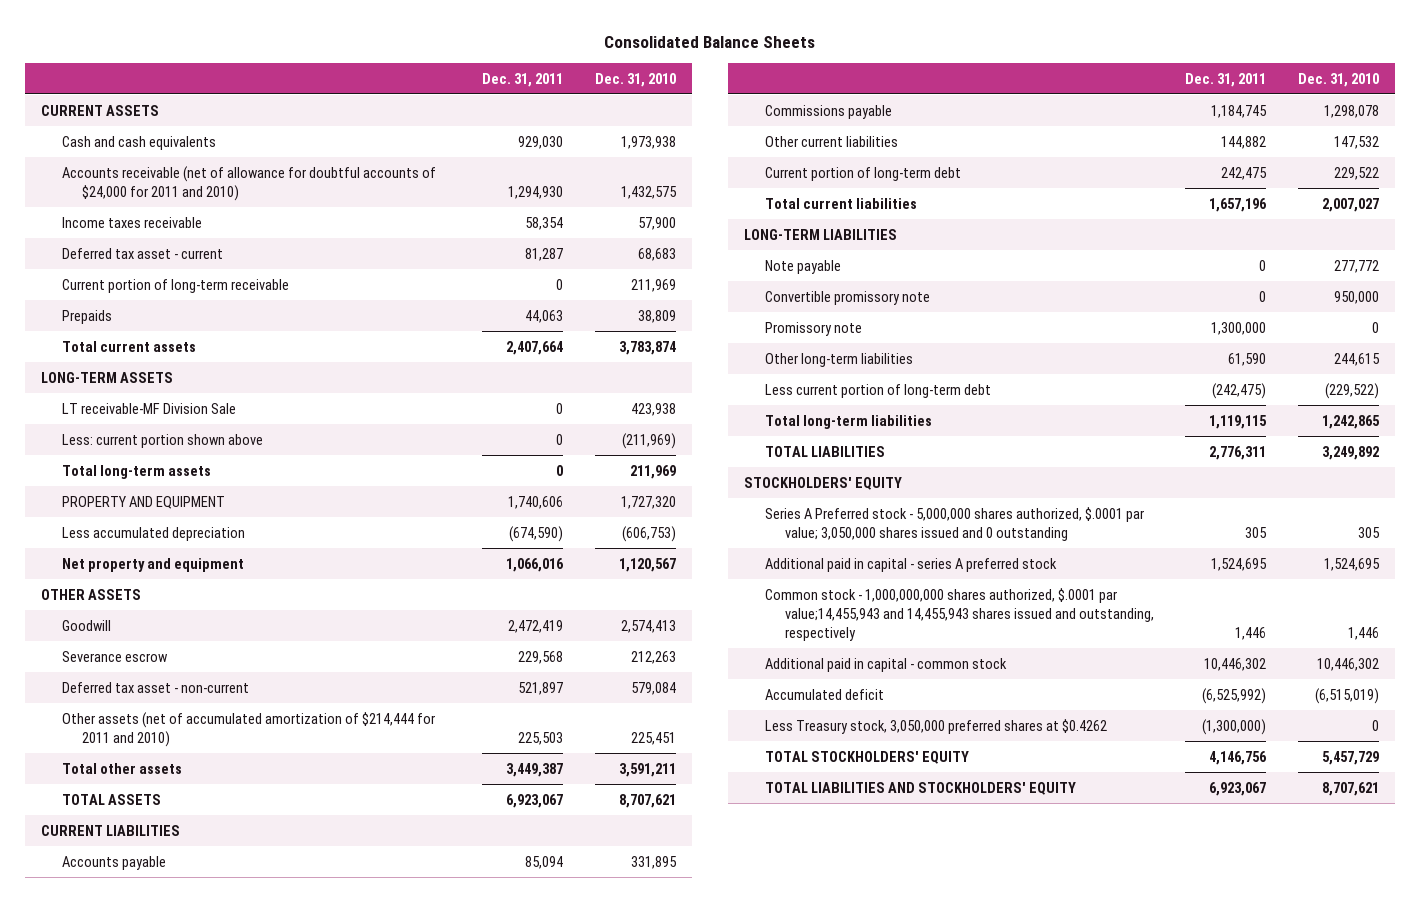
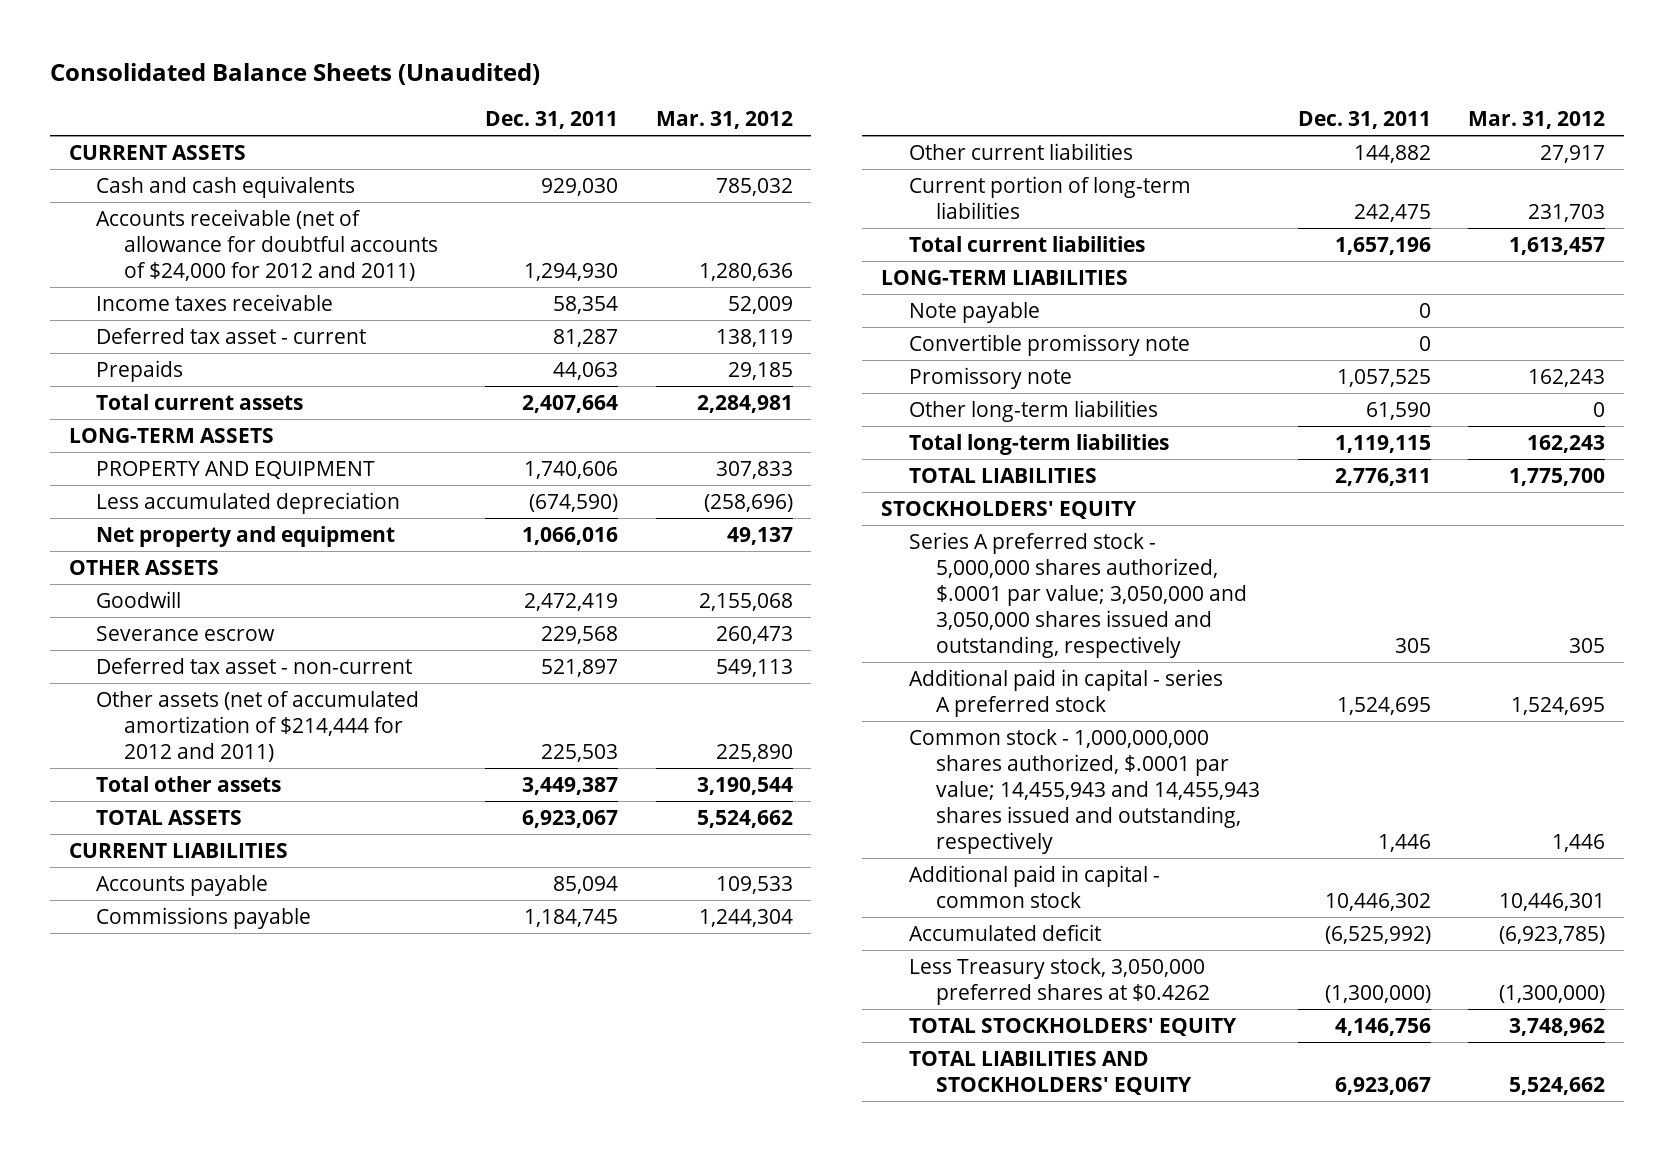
- Consolidated Balance Sheets
+ Consolidated Balance Sheets (Unaudited)
- | Dec. 31, 2011 | Dec. 31, 2010
+ | Dec. 31, 2011 | Mar. 31, 2012
- Accounts receivable (net of allowance for doubtful accounts of $24,000 for 2011 and 2010) | 1,294,930 | 1,432,575
+ Accounts receivable (net of allowance for doubtful accounts of $24,000 for 2012 and 2011) | 1,294,930 | 1,280,636
- Current portion of long-term receivable | 0 | 211,969
- LT receivable-MF Division Sale | 0 | 423,938
- Less: current portion shown above | 0 | (211,969)
- Total long-term assets | 0 | 211,969
- Other assets (net of accumulated amortization of $214,444 for 2011 and 2010) | 225,503 | 225,451
+ Other assets (net of accumulated amortization of $214,444 for 2012 and 2011) | 225,503 | 225,890
- Current portion of long-term debt | 242,475 | 229,522
+ Current portion of long-term liabilities | 242,475 | 231,703
- Promissory note | 1,300,000 | 0
+ Promissory note | 1,057,525 | 162,243
- Less current portion of long-term debt | (242,475) | (229,522)
- Series A Preferred stock - 5,000,000 shares authorized, $.0001 par value; 3,050,000 shares issued and 0 outstanding | 305 | 305
+ Series A preferred stock - 5,000,000 shares authorized, $.0001 par value; 3,050,000 and 3,050,000 shares issued and outstanding, respectively | 305 | 305
- Common stock - 1,000,000,000 shares authorized, $.0001 par value;14,455,943 and 14,455,943 shares issued and outstanding, respectively | 1,446 | 1,446
+ Common stock - 1,000,000,000 shares authorized, $.0001 par value; 14,455,943 and 14,455,943 shares issued and outstanding, respectively | 1,446 | 1,446

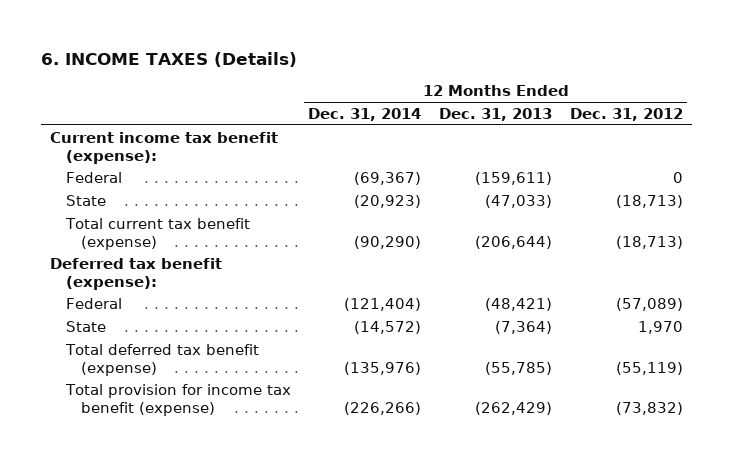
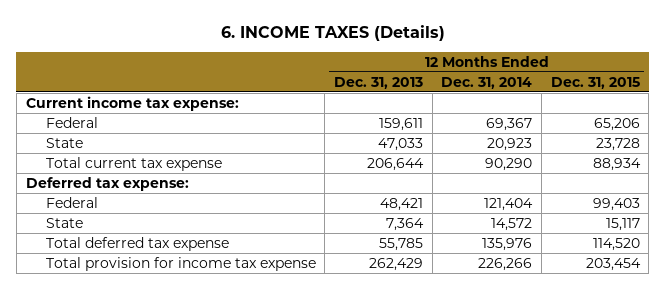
- | 12 Months Ended Dec. 31, 2014 | 12 Months Ended Dec. 31, 2013 | 12 Months Ended Dec. 31, 2012
+ | 12 Months Ended Dec. 31, 2013 | 12 Months Ended Dec. 31, 2014 | 12 Months Ended Dec. 31, 2015
- Current income tax benefit (expense):
- Federal | (69,367) | (159,611) | 0
- State | (20,923) | (47,033) | (18,713)
- Total current tax benefit (expense) | (90,290) | (206,644) | (18,713)
- Deferred tax benefit (expense):
- Federal | (121,404) | (48,421) | (57,089)
- State | (14,572) | (7,364) | 1,970
- Total deferred tax benefit (expense) | (135,976) | (55,785) | (55,119)
- Total provision for income tax benefit (expense) | (226,266) | (262,429) | (73,832)
+ Current income tax expense:
+ Federal | 159,611 | 69,367 | 65,206
+ State | 47,033 | 20,923 | 23,728
+ Total current tax expense | 206,644 | 90,290 | 88,934
+ Deferred tax expense:
+ Federal | 48,421 | 121,404 | 99,403
+ State | 7,364 | 14,572 | 15,117
+ Total deferred tax expense | 55,785 | 135,976 | 114,520
+ Total provision for income tax expense | 262,429 | 226,266 | 203,454

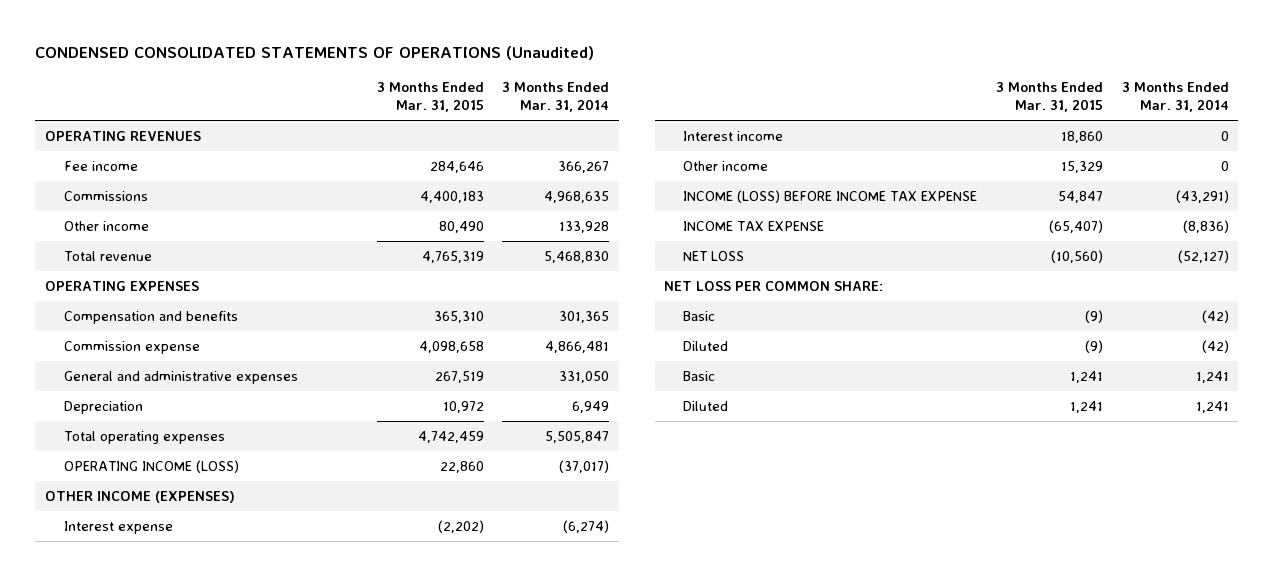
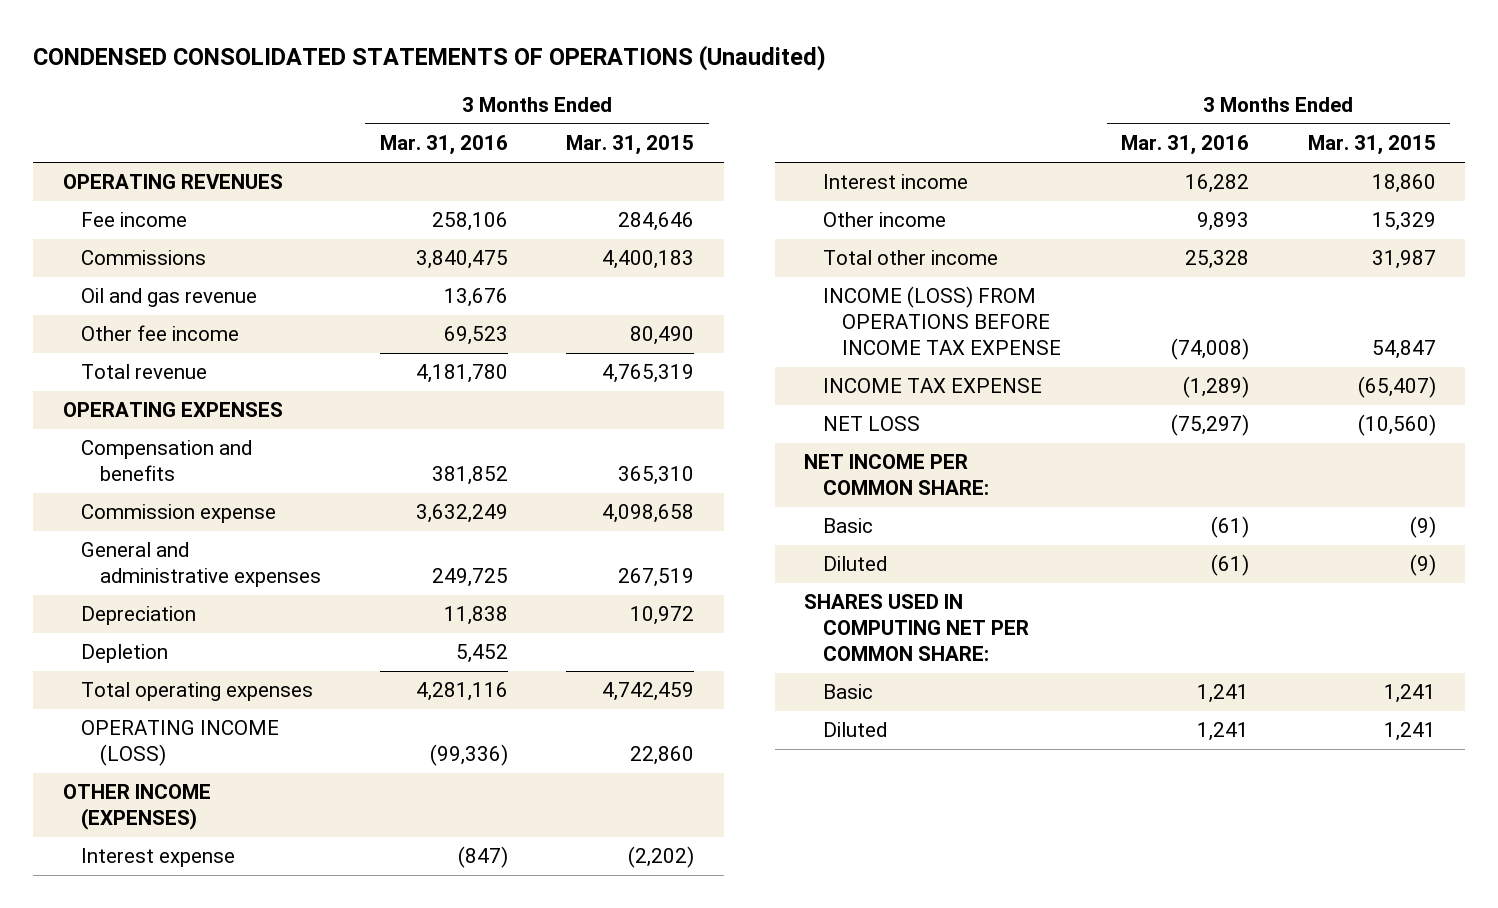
- | 3 Months Ended Mar. 31, 2015 | 3 Months Ended Mar. 31, 2014
+ | 3 Months Ended Mar. 31, 2016 | 3 Months Ended Mar. 31, 2015
- Other income | 80,490 | 133,928
+ Oil and gas revenue | 13,676 |
+ Other fee income | 69,523 | 80,490
+ Depletion | 5,452 |
- INCOME (LOSS) BEFORE INCOME TAX EXPENSE | 54,847 | (43,291)
+ Total other income | 25,328 | 31,987
+ INCOME (LOSS) FROM OPERATIONS BEFORE INCOME TAX EXPENSE | (74,008) | 54,847
- NET LOSS PER COMMON SHARE:
+ NET INCOME PER COMMON SHARE:
+ SHARES USED IN COMPUTING NET PER COMMON SHARE:

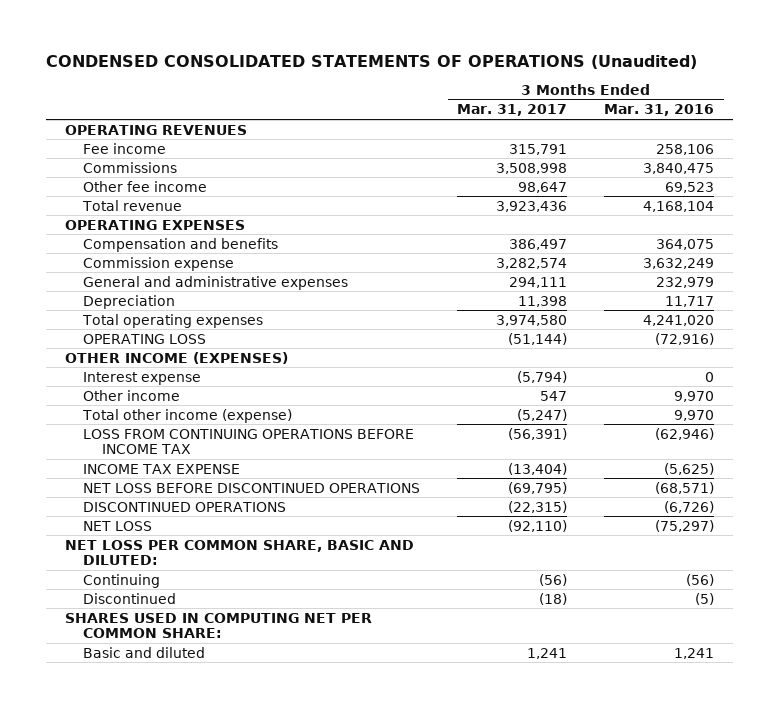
- | 3 Months Ended Mar. 31, 2016 | 3 Months Ended Mar. 31, 2015
+ | 3 Months Ended Mar. 31, 2017 | 3 Months Ended Mar. 31, 2016
- Oil and gas revenue | 13,676 |
- Total revenue | 4,181,780 | 4,765,319
+ Total revenue | 3,923,436 | 4,168,104
- Compensation and benefits | 381,852 | 365,310
+ Compensation and benefits | 386,497 | 364,075
- General and administrative expenses | 249,725 | 267,519
- Depreciation | 11,838 | 10,972
- Depletion | 5,452 |
- Total operating expenses | 4,281,116 | 4,742,459
- OPERATING INCOME (LOSS) | (99,336) | 22,860
+ General and administrative expenses | 294,111 | 232,979
+ Depreciation | 11,398 | 11,717
+ Total operating expenses | 3,974,580 | 4,241,020
+ OPERATING LOSS | (51,144) | (72,916)
- Interest expense | (847) | (2,202)
- Interest income | 16,282 | 18,860
- Other income | 9,893 | 15,329
- Total other income | 25,328 | 31,987
- INCOME (LOSS) FROM OPERATIONS BEFORE INCOME TAX EXPENSE | (74,008) | 54,847
- INCOME TAX EXPENSE | (1,289) | (65,407)
+ Interest expense | (5,794) | 0
+ Other income | 547 | 9,970
+ Total other income (expense) | (5,247) | 9,970
+ LOSS FROM CONTINUING OPERATIONS BEFORE INCOME TAX | (56,391) | (62,946)
+ INCOME TAX EXPENSE | (13,404) | (5,625)
+ NET LOSS BEFORE DISCONTINUED OPERATIONS | (69,795) | (68,571)
+ DISCONTINUED OPERATIONS | (22,315) | (6,726)
- NET INCOME PER COMMON SHARE:
- Basic | (61) | (9)
- Diluted | (61) | (9)
+ NET LOSS PER COMMON SHARE, BASIC AND DILUTED:
+ Continuing | (56) | (56)
+ Discontinued | (18) | (5)
- Basic | 1,241 | 1,241
- Diluted | 1,241 | 1,241
+ Basic and diluted | 1,241 | 1,241

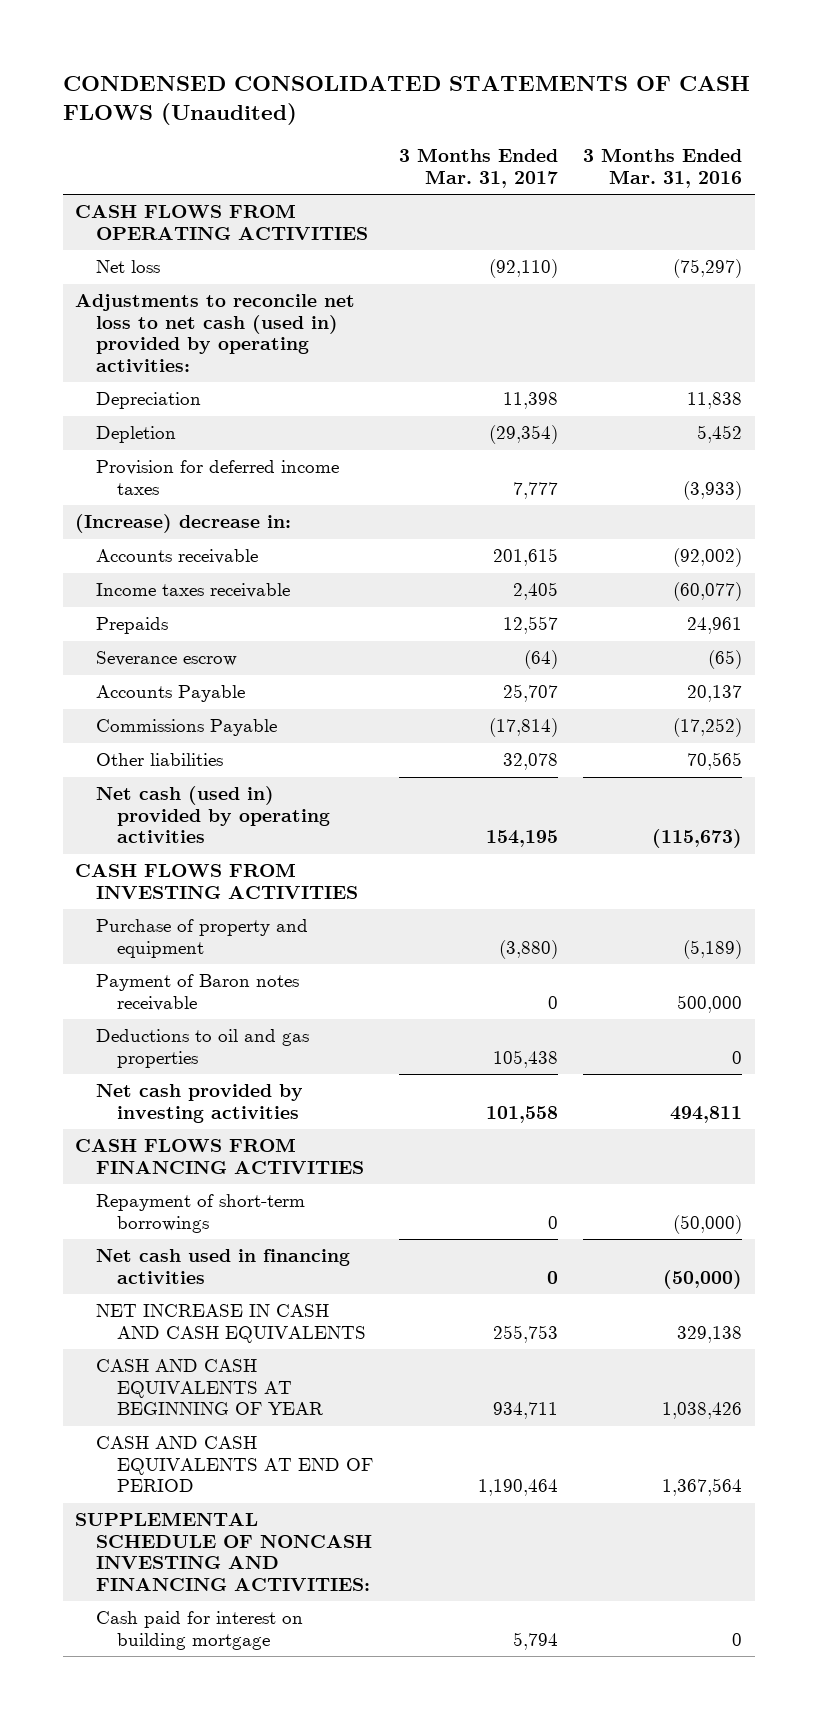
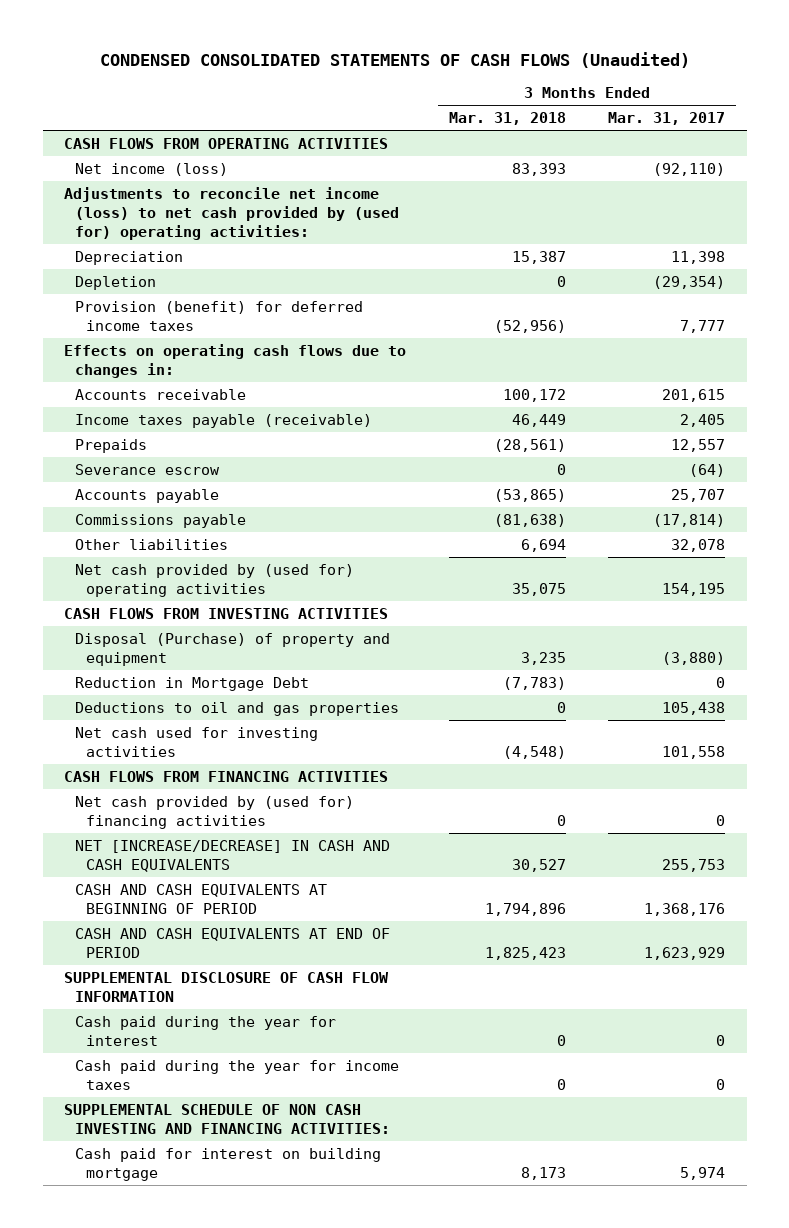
- | 3 Months Ended Mar. 31, 2017 | 3 Months Ended Mar. 31, 2016
+ | 3 Months Ended Mar. 31, 2018 | 3 Months Ended Mar. 31, 2017
- Net loss | (92,110) | (75,297)
- Adjustments to reconcile net loss to net cash (used in) provided by operating activities:
+ Net income (loss) | 83,393 | (92,110)
+ Adjustments to reconcile net income (loss) to net cash provided by (used for) operating activities:
- Provision for deferred income taxes | 7,777 | (3,933)
- (Increase) decrease in:
+ Provision (benefit) for deferred income taxes | (52,956) | 7,777
+ Effects on operating cash flows due to changes in:
- Income taxes receivable | 2,405 | (60,077)
+ Income taxes payable (receivable) | 46,449 | 2,405
- Accounts Payable | 25,707 | 20,137
- Commissions Payable | (17,814) | (17,252)
+ Accounts payable | (53,865) | 25,707
+ Commissions payable | (81,638) | (17,814)
- Net cash (used in) provided by operating activities | 154,195 | (115,673)
+ Net cash provided by (used for) operating activities | 35,075 | 154,195
- Purchase of property and equipment | (3,880) | (5,189)
- Payment of Baron notes receivable | 0 | 500,000
+ Disposal (Purchase) of property and equipment | 3,235 | (3,880)
+ Reduction in Mortgage Debt | (7,783) | 0
- Net cash provided by investing activities | 101,558 | 494,811
+ Net cash used for investing activities | (4,548) | 101,558
- Repayment of short-term borrowings | 0 | (50,000)
- Net cash used in financing activities | 0 | (50,000)
- NET INCREASE IN CASH AND CASH EQUIVALENTS | 255,753 | 329,138
- CASH AND CASH EQUIVALENTS AT BEGINNING OF YEAR | 934,711 | 1,038,426
- CASH AND CASH EQUIVALENTS AT END OF PERIOD | 1,190,464 | 1,367,564
- SUPPLEMENTAL SCHEDULE OF NONCASH INVESTING AND FINANCING ACTIVITIES:
- Cash paid for interest on building mortgage | 5,794 | 0
+ Net cash provided by (used for) financing activities | 0 | 0
+ NET [INCREASE/DECREASE] IN CASH AND CASH EQUIVALENTS | 30,527 | 255,753
+ CASH AND CASH EQUIVALENTS AT BEGINNING OF PERIOD | 1,794,896 | 1,368,176
+ CASH AND CASH EQUIVALENTS AT END OF PERIOD | 1,825,423 | 1,623,929
+ SUPPLEMENTAL DISCLOSURE OF CASH FLOW INFORMATION
+ Cash paid during the year for interest | 0 | 0
+ Cash paid during the year for income taxes | 0 | 0
+ SUPPLEMENTAL SCHEDULE OF NON CASH INVESTING AND FINANCING ACTIVITIES:
+ Cash paid for interest on building mortgage | 8,173 | 5,974

